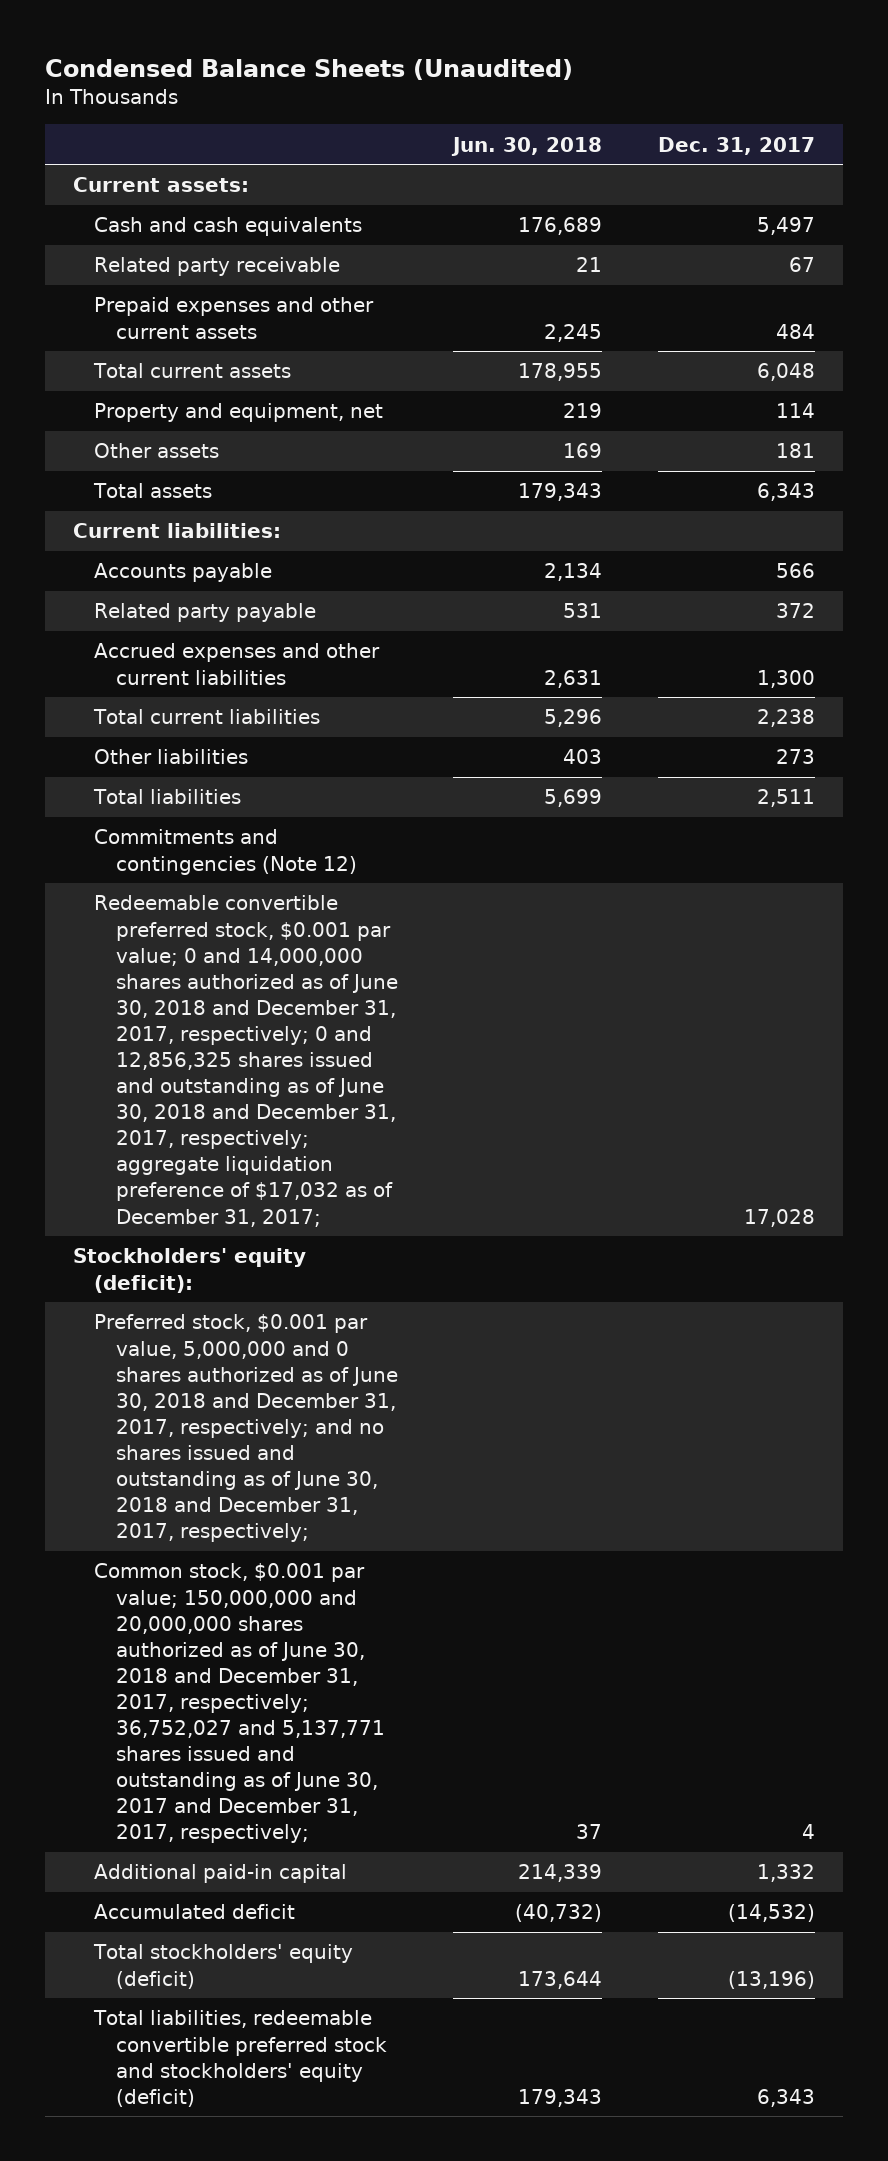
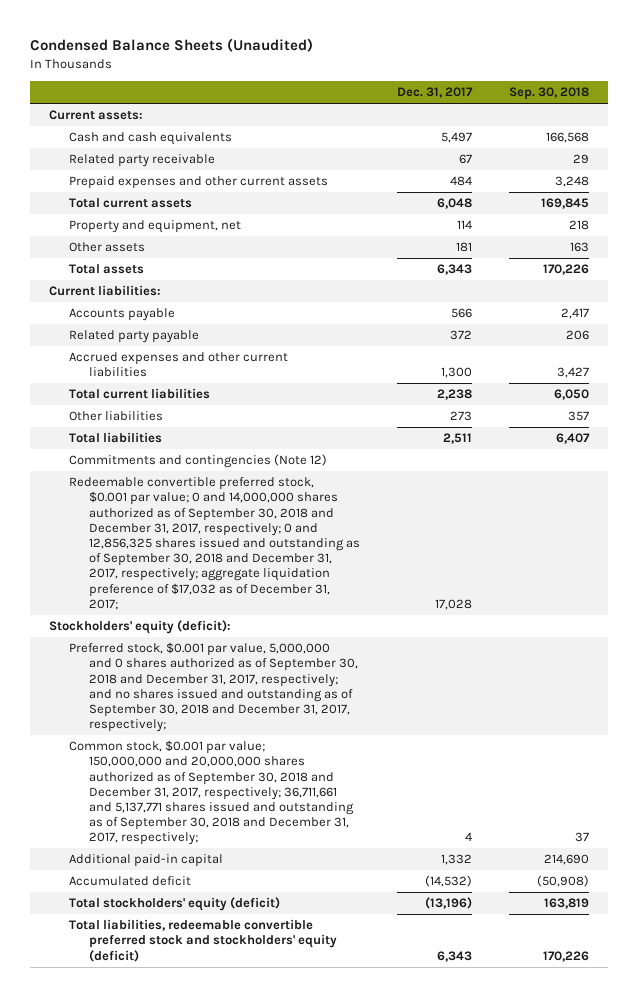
- | Jun. 30, 2018 | Dec. 31, 2017
+ | Dec. 31, 2017 | Sep. 30, 2018
- Redeemable convertible preferred stock, $0.001 par value; 0 and 14,000,000 shares authorized as of June 30, 2018 and December 31, 2017, respectively; 0 and 12,856,325 shares issued and outstanding as of June 30, 2018 and December 31, 2017, respectively; aggregate liquidation preference of $17,032 as of December 31, 2017; | | 17,028
+ Redeemable convertible preferred stock, $0.001 par value; 0 and 14,000,000 shares authorized as of September 30, 2018 and December 31, 2017, respectively; 0 and 12,856,325 shares issued and outstanding as of September 30, 2018 and December 31, 2017, respectively; aggregate liquidation preference of $17,032 as of December 31, 2017; | 17,028 |
- Preferred stock, $0.001 par value, 5,000,000 and 0 shares authorized as of June 30, 2018 and December 31, 2017, respectively; and no shares issued and outstanding as of June 30, 2018 and December 31, 2017, respectively;
- Common stock, $0.001 par value; 150,000,000 and 20,000,000 shares authorized as of June 30, 2018 and December 31, 2017, respectively; 36,752,027 and 5,137,771 shares issued and outstanding as of June 30, 2017 and December 31, 2017, respectively; | 37 | 4
+ Preferred stock, $0.001 par value, 5,000,000 and 0 shares authorized as of September 30, 2018 and December 31, 2017, respectively; and no shares issued and outstanding as of September 30, 2018 and December 31, 2017, respectively;
+ Common stock, $0.001 par value; 150,000,000 and 20,000,000 shares authorized as of September 30, 2018 and December 31, 2017, respectively; 36,711,661 and 5,137,771 shares issued and outstanding as of September 30, 2018 and December 31, 2017, respectively; | 4 | 37

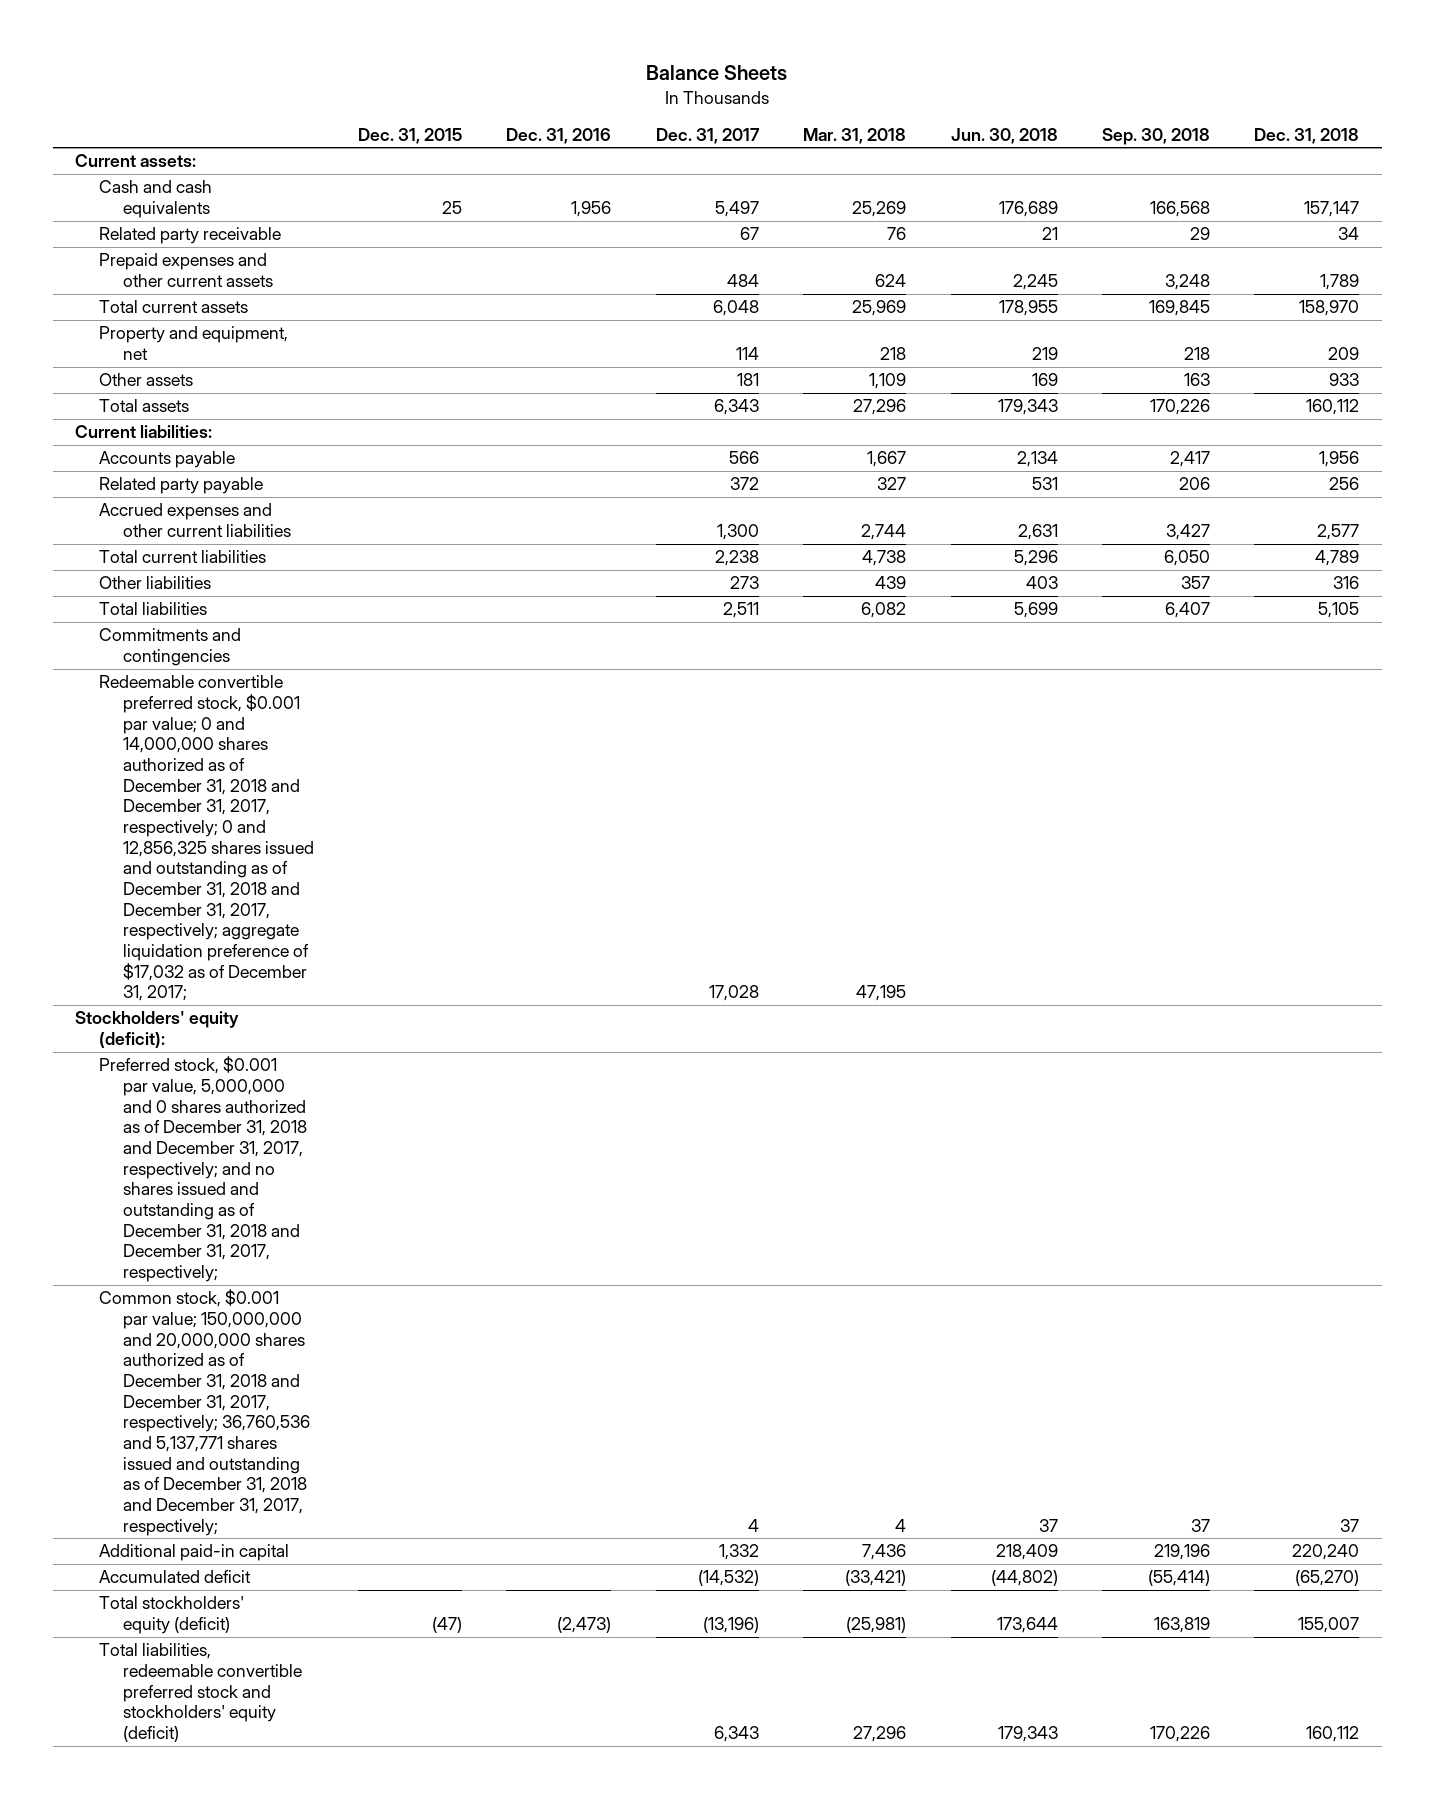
- Condensed Balance Sheets (Unaudited)
+ Balance Sheets
- | Dec. 31, 2017 | Sep. 30, 2018
+ | Dec. 31, 2015 | Dec. 31, 2016 | Dec. 31, 2017 | Mar. 31, 2018 | Jun. 30, 2018 | Sep. 30, 2018 | Dec. 31, 2018
- Commitments and contingencies (Note 12)
- Redeemable convertible preferred stock, $0.001 par value; 0 and 14,000,000 shares authorized as of September 30, 2018 and December 31, 2017, respectively; 0 and 12,856,325 shares issued and outstanding as of September 30, 2018 and December 31, 2017, respectively; aggregate liquidation preference of $17,032 as of December 31, 2017; | 17,028 |
+ Commitments and contingencies
+ Redeemable convertible preferred stock, $0.001 par value; 0 and 14,000,000 shares authorized as of December 31, 2018 and December 31, 2017, respectively; 0 and 12,856,325 shares issued and outstanding as of December 31, 2018 and December 31, 2017, respectively; aggregate liquidation preference of $17,032 as of December 31, 2017; | | | 17,028 | 47,195 | | |
- Preferred stock, $0.001 par value, 5,000,000 and 0 shares authorized as of September 30, 2018 and December 31, 2017, respectively; and no shares issued and outstanding as of September 30, 2018 and December 31, 2017, respectively;
- Common stock, $0.001 par value; 150,000,000 and 20,000,000 shares authorized as of September 30, 2018 and December 31, 2017, respectively; 36,711,661 and 5,137,771 shares issued and outstanding as of September 30, 2018 and December 31, 2017, respectively; | 4 | 37
- Additional paid-in capital | 1,332 | 214,690
- Accumulated deficit | (14,532) | (50,908)
+ Preferred stock, $0.001 par value, 5,000,000 and 0 shares authorized as of December 31, 2018 and December 31, 2017, respectively; and no shares issued and outstanding as of December 31, 2018 and December 31, 2017, respectively;
+ Common stock, $0.001 par value; 150,000,000 and 20,000,000 shares authorized as of December 31, 2018 and December 31, 2017, respectively; 36,760,536 and 5,137,771 shares issued and outstanding as of December 31, 2018 and December 31, 2017, respectively; | | | 4 | 4 | 37 | 37 | 37
+ Additional paid-in capital | | | 1,332 | 7,436 | 218,409 | 219,196 | 220,240
+ Accumulated deficit | | | (14,532) | (33,421) | (44,802) | (55,414) | (65,270)

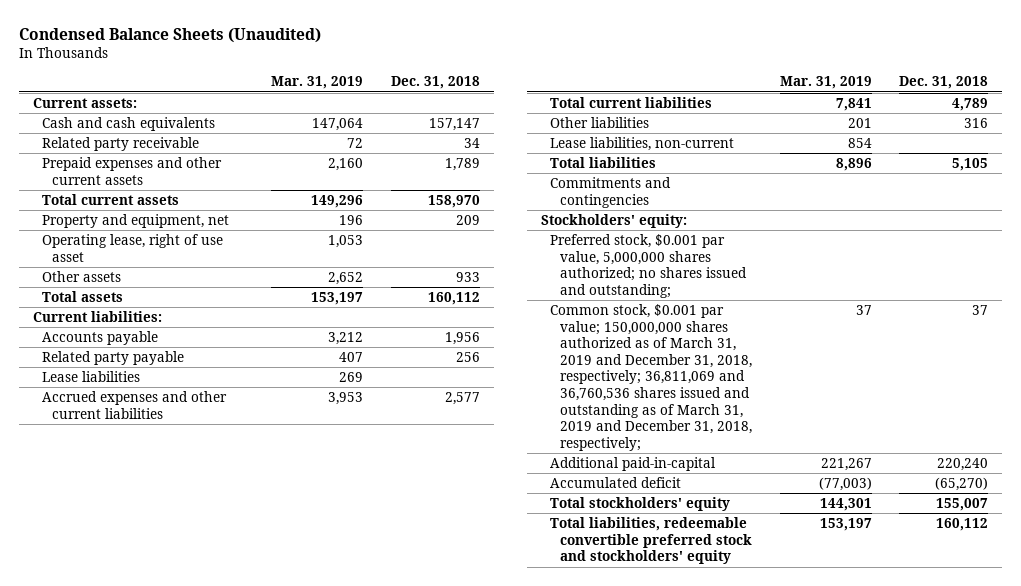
- Balance Sheets
+ Condensed Balance Sheets (Unaudited)
- | Dec. 31, 2015 | Dec. 31, 2016 | Dec. 31, 2017 | Mar. 31, 2018 | Jun. 30, 2018 | Sep. 30, 2018 | Dec. 31, 2018
+ | Mar. 31, 2019 | Dec. 31, 2018
+ Operating lease, right of use asset | 1,053 |
+ Lease liabilities | 269 |
+ Lease liabilities, non-current | 854 |
- Redeemable convertible preferred stock, $0.001 par value; 0 and 14,000,000 shares authorized as of December 31, 2018 and December 31, 2017, respectively; 0 and 12,856,325 shares issued and outstanding as of December 31, 2018 and December 31, 2017, respectively; aggregate liquidation preference of $17,032 as of December 31, 2017; | | | 17,028 | 47,195 | | |
- Stockholders' equity (deficit):
- Preferred stock, $0.001 par value, 5,000,000 and 0 shares authorized as of December 31, 2018 and December 31, 2017, respectively; and no shares issued and outstanding as of December 31, 2018 and December 31, 2017, respectively;
- Common stock, $0.001 par value; 150,000,000 and 20,000,000 shares authorized as of December 31, 2018 and December 31, 2017, respectively; 36,760,536 and 5,137,771 shares issued and outstanding as of December 31, 2018 and December 31, 2017, respectively; | | | 4 | 4 | 37 | 37 | 37
- Additional paid-in capital | | | 1,332 | 7,436 | 218,409 | 219,196 | 220,240
+ Stockholders' equity:
+ Preferred stock, $0.001 par value, 5,000,000 shares authorized; no shares issued and outstanding;
+ Common stock, $0.001 par value; 150,000,000 shares authorized as of March 31, 2019 and December 31, 2018, respectively; 36,811,069 and 36,760,536 shares issued and outstanding as of March 31, 2019 and December 31, 2018, respectively; | 37 | 37
+ Additional paid-in-capital | 221,267 | 220,240
- Total stockholders' equity (deficit) | (47) | (2,473) | (13,196) | (25,981) | 173,644 | 163,819 | 155,007
- Total liabilities, redeemable convertible preferred stock and stockholders' equity (deficit) | | | 6,343 | 27,296 | 179,343 | 170,226 | 160,112
+ Total stockholders' equity | 144,301 | 155,007
+ Total liabilities, redeemable convertible preferred stock and stockholders' equity | 153,197 | 160,112

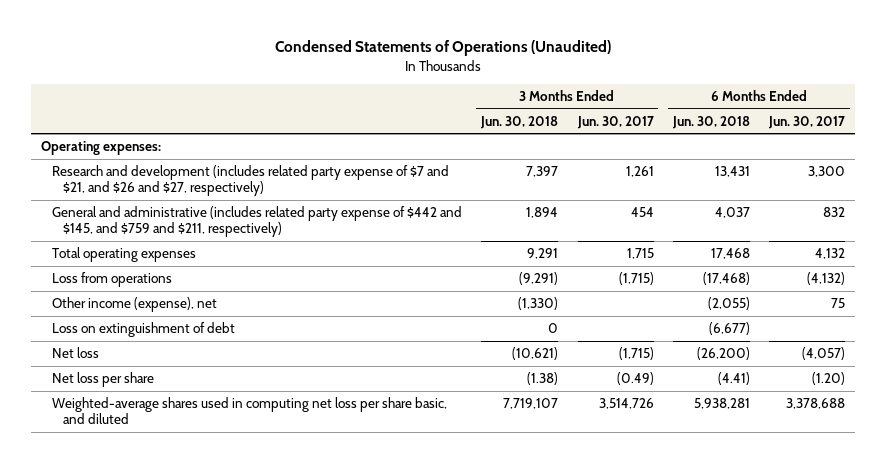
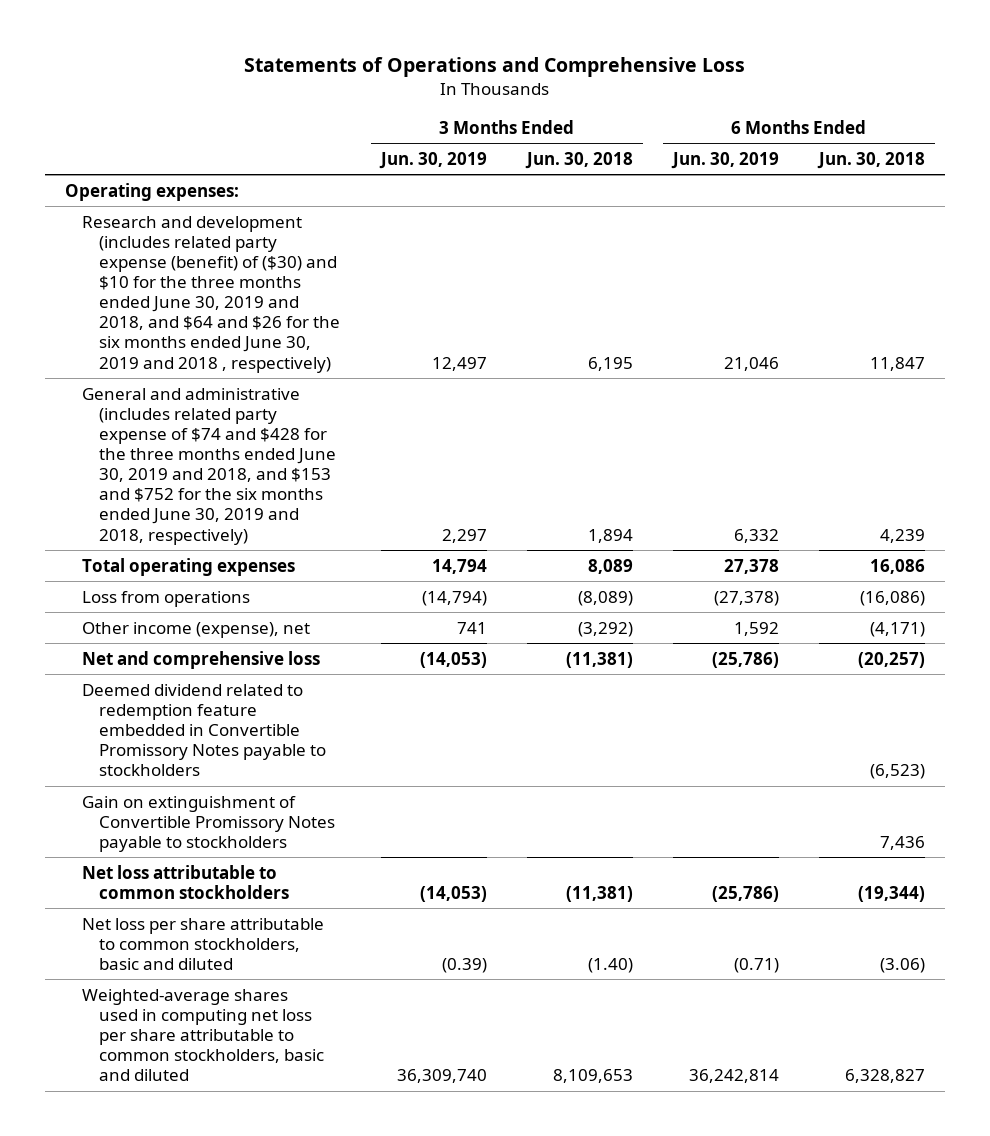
- Condensed Statements of Operations (Unaudited)
+ Statements of Operations and Comprehensive Loss
- | 3 Months Ended Jun. 30, 2018 | 3 Months Ended Jun. 30, 2017 | 6 Months Ended Jun. 30, 2018 | 6 Months Ended Jun. 30, 2017
+ | 3 Months Ended Jun. 30, 2019 | 3 Months Ended Jun. 30, 2018 | 6 Months Ended Jun. 30, 2019 | 6 Months Ended Jun. 30, 2018
- Research and development (includes related party expense of $7 and $21, and $26 and $27, respectively) | 7,397 | 1,261 | 13,431 | 3,300
- General and administrative (includes related party expense of $442 and $145, and $759 and $211, respectively) | 1,894 | 454 | 4,037 | 832
- Total operating expenses | 9,291 | 1,715 | 17,468 | 4,132
- Loss from operations | (9,291) | (1,715) | (17,468) | (4,132)
- Other income (expense), net | (1,330) | | (2,055) | 75
- Loss on extinguishment of debt | 0 | | (6,677) |
- Net loss | (10,621) | (1,715) | (26,200) | (4,057)
- Net loss per share | (1.38) | (0.49) | (4.41) | (1.20)
- Weighted-average shares used in computing net loss per share basic, and diluted | 7,719,107 | 3,514,726 | 5,938,281 | 3,378,688
+ Research and development (includes related party expense (benefit) of ($30) and $10 for the three months ended June 30, 2019 and 2018, and $64 and $26 for the six months ended June 30, 2019 and 2018 , respectively) | 12,497 | 6,195 | 21,046 | 11,847
+ General and administrative (includes related party expense of $74 and $428 for the three months ended June 30, 2019 and 2018, and $153 and $752 for the six months ended June 30, 2019 and 2018, respectively) | 2,297 | 1,894 | 6,332 | 4,239
+ Total operating expenses | 14,794 | 8,089 | 27,378 | 16,086
+ Loss from operations | (14,794) | (8,089) | (27,378) | (16,086)
+ Other income (expense), net | 741 | (3,292) | 1,592 | (4,171)
+ Net and comprehensive loss | (14,053) | (11,381) | (25,786) | (20,257)
+ Deemed dividend related to redemption feature embedded in Convertible Promissory Notes payable to stockholders | | | | (6,523)
+ Gain on extinguishment of Convertible Promissory Notes payable to stockholders | | | | 7,436
+ Net loss attributable to common stockholders | (14,053) | (11,381) | (25,786) | (19,344)
+ Net loss per share attributable to common stockholders, basic and diluted | (0.39) | (1.40) | (0.71) | (3.06)
+ Weighted-average shares used in computing net loss per share attributable to common stockholders, basic and diluted | 36,309,740 | 8,109,653 | 36,242,814 | 6,328,827

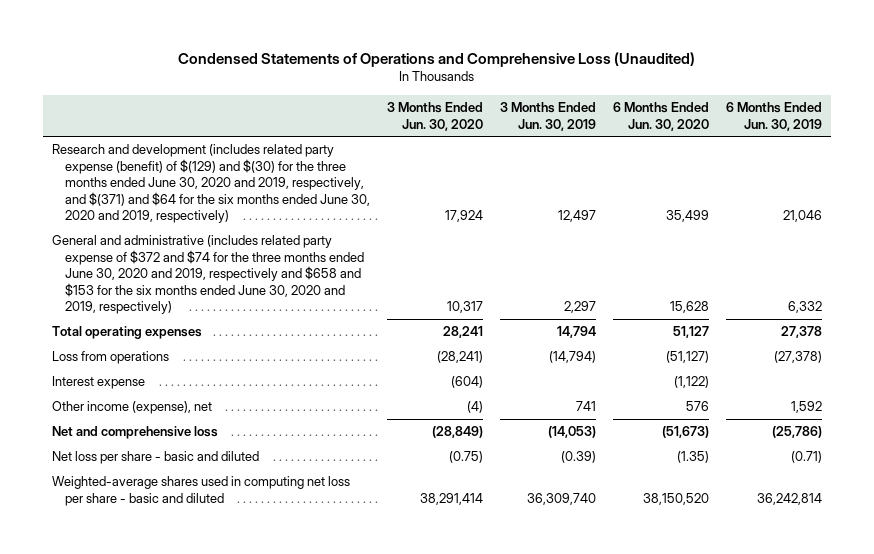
- Statements of Operations and Comprehensive Loss
+ Condensed Statements of Operations and Comprehensive Loss (Unaudited)
- | 3 Months Ended Jun. 30, 2019 | 3 Months Ended Jun. 30, 2018 | 6 Months Ended Jun. 30, 2019 | 6 Months Ended Jun. 30, 2018
+ | 3 Months Ended Jun. 30, 2020 | 3 Months Ended Jun. 30, 2019 | 6 Months Ended Jun. 30, 2020 | 6 Months Ended Jun. 30, 2019
- Operating expenses:
- Research and development (includes related party expense (benefit) of ($30) and $10 for the three months ended June 30, 2019 and 2018, and $64 and $26 for the six months ended June 30, 2019 and 2018 , respectively) | 12,497 | 6,195 | 21,046 | 11,847
- General and administrative (includes related party expense of $74 and $428 for the three months ended June 30, 2019 and 2018, and $153 and $752 for the six months ended June 30, 2019 and 2018, respectively) | 2,297 | 1,894 | 6,332 | 4,239
+ Research and development (includes related party expense (benefit) of $(129) and $(30) for the three months ended June 30, 2020 and 2019, respectively, and $(371) and $64 for the six months ended June 30, 2020 and 2019, respectively) | 17,924 | 12,497 | 35,499 | 21,046
+ General and administrative (includes related party expense of $372 and $74 for the three months ended June 30, 2020 and 2019, respectively and $658 and $153 for the six months ended June 30, 2020 and 2019, respectively) | 10,317 | 2,297 | 15,628 | 6,332
+ Interest expense | (604) | | (1,122) |
- Deemed dividend related to redemption feature embedded in Convertible Promissory Notes payable to stockholders | | | | (6,523)
- Gain on extinguishment of Convertible Promissory Notes payable to stockholders | | | | 7,436
- Net loss attributable to common stockholders | (14,053) | (11,381) | (25,786) | (19,344)
- Net loss per share attributable to common stockholders, basic and diluted | (0.39) | (1.40) | (0.71) | (3.06)
- Weighted-average shares used in computing net loss per share attributable to common stockholders, basic and diluted | 36,309,740 | 8,109,653 | 36,242,814 | 6,328,827
+ Net loss per share - basic and diluted | (0.75) | (0.39) | (1.35) | (0.71)
+ Weighted-average shares used in computing net loss per share - basic and diluted | 38,291,414 | 36,309,740 | 38,150,520 | 36,242,814

